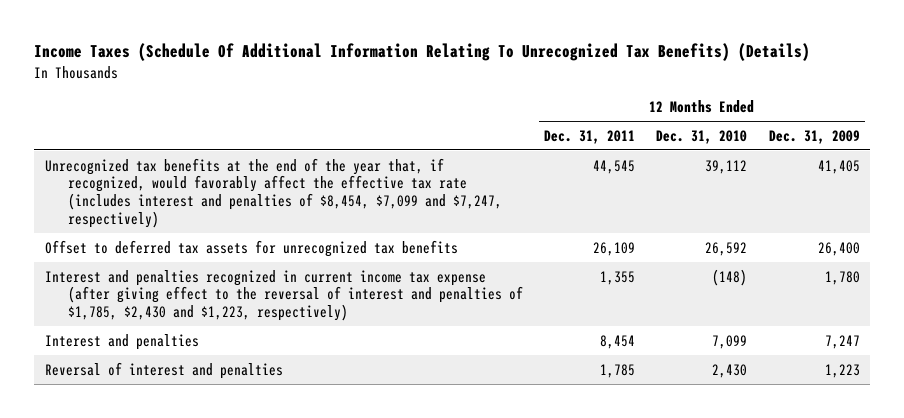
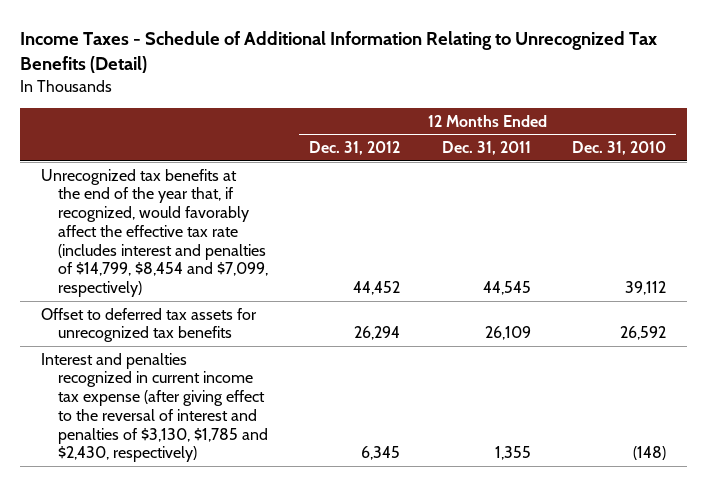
- Income Taxes (Schedule Of Additional Information Relating To Unrecognized Tax Benefits) (Details)
+ Income Taxes - Schedule of Additional Information Relating to Unrecognized Tax Benefits (Detail)
- | 12 Months Ended Dec. 31, 2011 | 12 Months Ended Dec. 31, 2010 | 12 Months Ended Dec. 31, 2009
+ | 12 Months Ended Dec. 31, 2012 | 12 Months Ended Dec. 31, 2011 | 12 Months Ended Dec. 31, 2010
- Unrecognized tax benefits at the end of the year that, if recognized, would favorably affect the effective tax rate (includes interest and penalties of $8,454, $7,099 and $7,247, respectively) | 44,545 | 39,112 | 41,405
+ Unrecognized tax benefits at the end of the year that, if recognized, would favorably affect the effective tax rate (includes interest and penalties of $14,799, $8,454 and $7,099, respectively) | 44,452 | 44,545 | 39,112
- Interest and penalties recognized in current income tax expense (after giving effect to the reversal of interest and penalties of $1,785, $2,430 and $1,223, respectively) | 1,355 | (148) | 1,780
- Interest and penalties | 8,454 | 7,099 | 7,247
- Reversal of interest and penalties | 1,785 | 2,430 | 1,223
+ Interest and penalties recognized in current income tax expense (after giving effect to the reversal of interest and penalties of $3,130, $1,785 and $2,430, respectively) | 6,345 | 1,355 | (148)

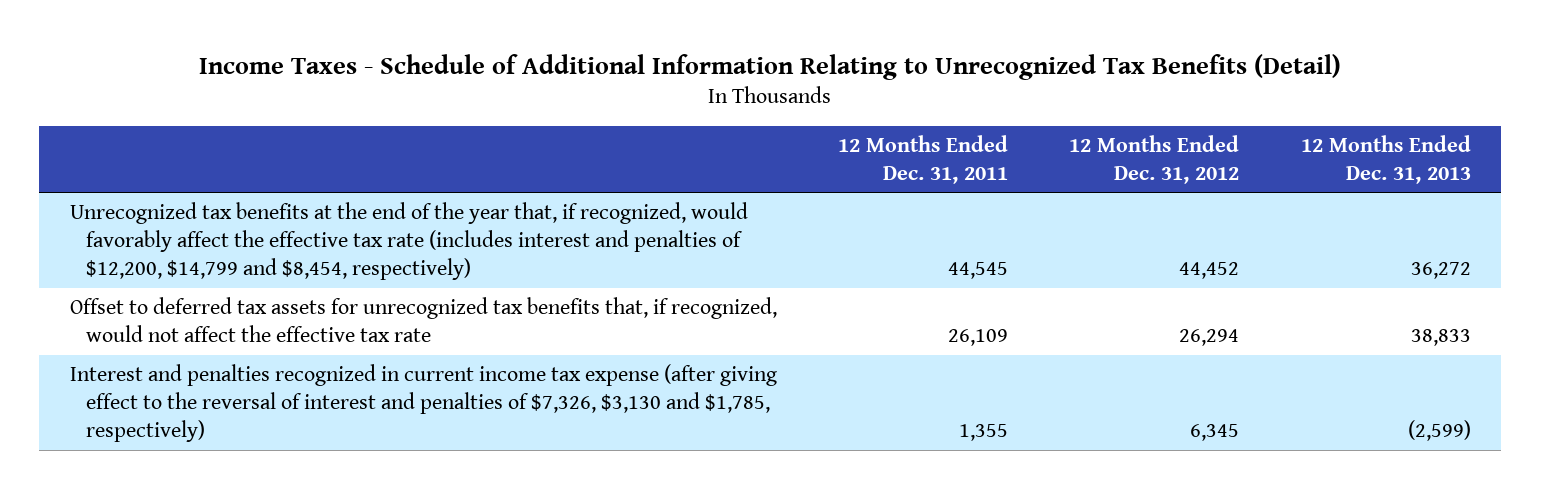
- | 12 Months Ended Dec. 31, 2012 | 12 Months Ended Dec. 31, 2011 | 12 Months Ended Dec. 31, 2010
+ | 12 Months Ended Dec. 31, 2011 | 12 Months Ended Dec. 31, 2012 | 12 Months Ended Dec. 31, 2013
- Unrecognized tax benefits at the end of the year that, if recognized, would favorably affect the effective tax rate (includes interest and penalties of $14,799, $8,454 and $7,099, respectively) | 44,452 | 44,545 | 39,112
- Offset to deferred tax assets for unrecognized tax benefits | 26,294 | 26,109 | 26,592
- Interest and penalties recognized in current income tax expense (after giving effect to the reversal of interest and penalties of $3,130, $1,785 and $2,430, respectively) | 6,345 | 1,355 | (148)
+ Unrecognized tax benefits at the end of the year that, if recognized, would favorably affect the effective tax rate (includes interest and penalties of $12,200, $14,799 and $8,454, respectively) | 44,545 | 44,452 | 36,272
+ Offset to deferred tax assets for unrecognized tax benefits that, if recognized, would not affect the effective tax rate | 26,109 | 26,294 | 38,833
+ Interest and penalties recognized in current income tax expense (after giving effect to the reversal of interest and penalties of $7,326, $3,130 and $1,785, respectively) | 1,355 | 6,345 | (2,599)

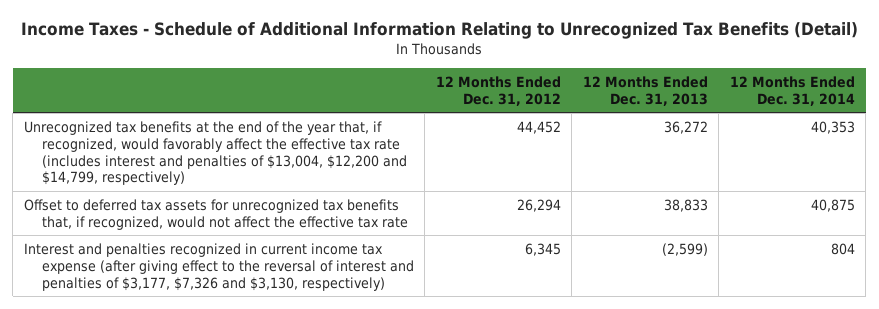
- | 12 Months Ended Dec. 31, 2011 | 12 Months Ended Dec. 31, 2012 | 12 Months Ended Dec. 31, 2013
+ | 12 Months Ended Dec. 31, 2012 | 12 Months Ended Dec. 31, 2013 | 12 Months Ended Dec. 31, 2014
- Unrecognized tax benefits at the end of the year that, if recognized, would favorably affect the effective tax rate (includes interest and penalties of $12,200, $14,799 and $8,454, respectively) | 44,545 | 44,452 | 36,272
+ Unrecognized tax benefits at the end of the year that, if recognized, would favorably affect the effective tax rate (includes interest and penalties of $13,004, $12,200 and $14,799, respectively) | 44,452 | 36,272 | 40,353
- Interest and penalties recognized in current income tax expense (after giving effect to the reversal of interest and penalties of $7,326, $3,130 and $1,785, respectively) | 1,355 | 6,345 | (2,599)
+ Interest and penalties recognized in current income tax expense (after giving effect to the reversal of interest and penalties of $3,177, $7,326 and $3,130, respectively) | 6,345 | (2,599) | 804

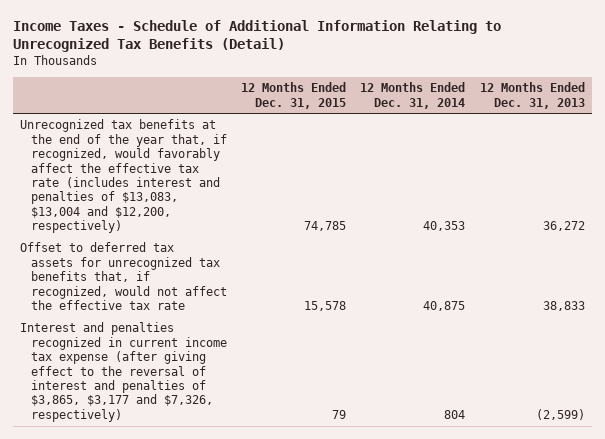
- | 12 Months Ended Dec. 31, 2012 | 12 Months Ended Dec. 31, 2013 | 12 Months Ended Dec. 31, 2014
+ | 12 Months Ended Dec. 31, 2015 | 12 Months Ended Dec. 31, 2014 | 12 Months Ended Dec. 31, 2013
- Unrecognized tax benefits at the end of the year that, if recognized, would favorably affect the effective tax rate (includes interest and penalties of $13,004, $12,200 and $14,799, respectively) | 44,452 | 36,272 | 40,353
+ Unrecognized tax benefits at the end of the year that, if recognized, would favorably affect the effective tax rate (includes interest and penalties of $13,083, $13,004 and $12,200, respectively) | 74,785 | 40,353 | 36,272
- Interest and penalties recognized in current income tax expense (after giving effect to the reversal of interest and penalties of $3,177, $7,326 and $3,130, respectively) | 6,345 | (2,599) | 804
+ Interest and penalties recognized in current income tax expense (after giving effect to the reversal of interest and penalties of $3,865, $3,177 and $7,326, respectively) | 79 | 804 | (2,599)

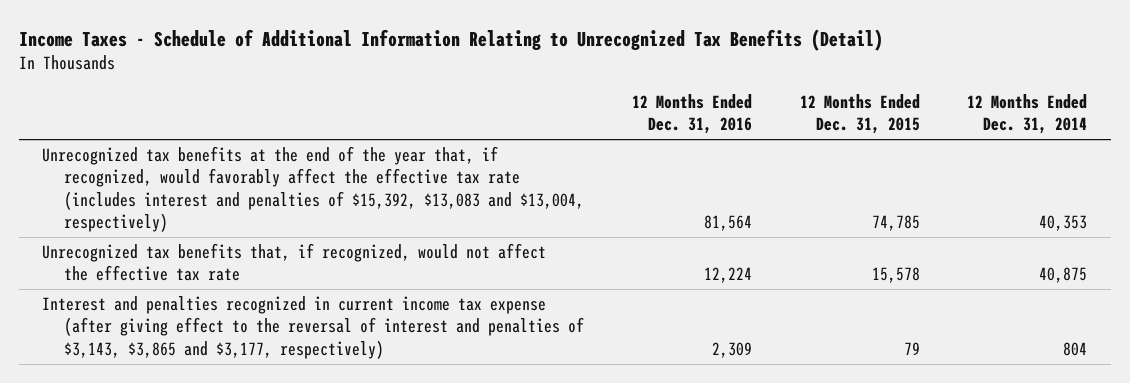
- | 12 Months Ended Dec. 31, 2015 | 12 Months Ended Dec. 31, 2014 | 12 Months Ended Dec. 31, 2013
+ | 12 Months Ended Dec. 31, 2016 | 12 Months Ended Dec. 31, 2015 | 12 Months Ended Dec. 31, 2014
- Unrecognized tax benefits at the end of the year that, if recognized, would favorably affect the effective tax rate (includes interest and penalties of $13,083, $13,004 and $12,200, respectively) | 74,785 | 40,353 | 36,272
- Offset to deferred tax assets for unrecognized tax benefits that, if recognized, would not affect the effective tax rate | 15,578 | 40,875 | 38,833
- Interest and penalties recognized in current income tax expense (after giving effect to the reversal of interest and penalties of $3,865, $3,177 and $7,326, respectively) | 79 | 804 | (2,599)
+ Unrecognized tax benefits at the end of the year that, if recognized, would favorably affect the effective tax rate (includes interest and penalties of $15,392, $13,083 and $13,004, respectively) | 81,564 | 74,785 | 40,353
+ Unrecognized tax benefits that, if recognized, would not affect the effective tax rate | 12,224 | 15,578 | 40,875
+ Interest and penalties recognized in current income tax expense (after giving effect to the reversal of interest and penalties of $3,143, $3,865 and $3,177, respectively) | 2,309 | 79 | 804

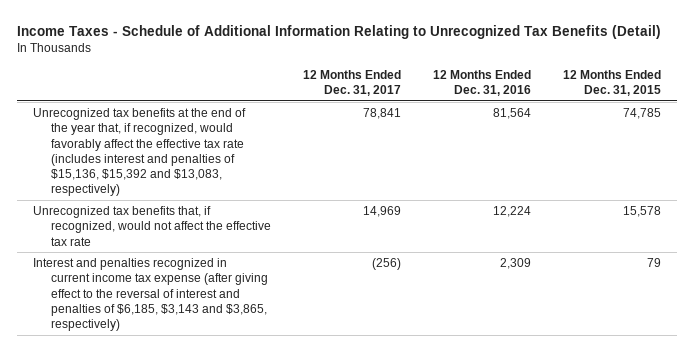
- | 12 Months Ended Dec. 31, 2016 | 12 Months Ended Dec. 31, 2015 | 12 Months Ended Dec. 31, 2014
+ | 12 Months Ended Dec. 31, 2017 | 12 Months Ended Dec. 31, 2016 | 12 Months Ended Dec. 31, 2015
- Unrecognized tax benefits at the end of the year that, if recognized, would favorably affect the effective tax rate (includes interest and penalties of $15,392, $13,083 and $13,004, respectively) | 81,564 | 74,785 | 40,353
+ Unrecognized tax benefits at the end of the year that, if recognized, would favorably affect the effective tax rate (includes interest and penalties of $15,136, $15,392 and $13,083, respectively) | 78,841 | 81,564 | 74,785
- Interest and penalties recognized in current income tax expense (after giving effect to the reversal of interest and penalties of $3,143, $3,865 and $3,177, respectively) | 2,309 | 79 | 804
+ Interest and penalties recognized in current income tax expense (after giving effect to the reversal of interest and penalties of $6,185, $3,143 and $3,865, respectively) | (256) | 2,309 | 79

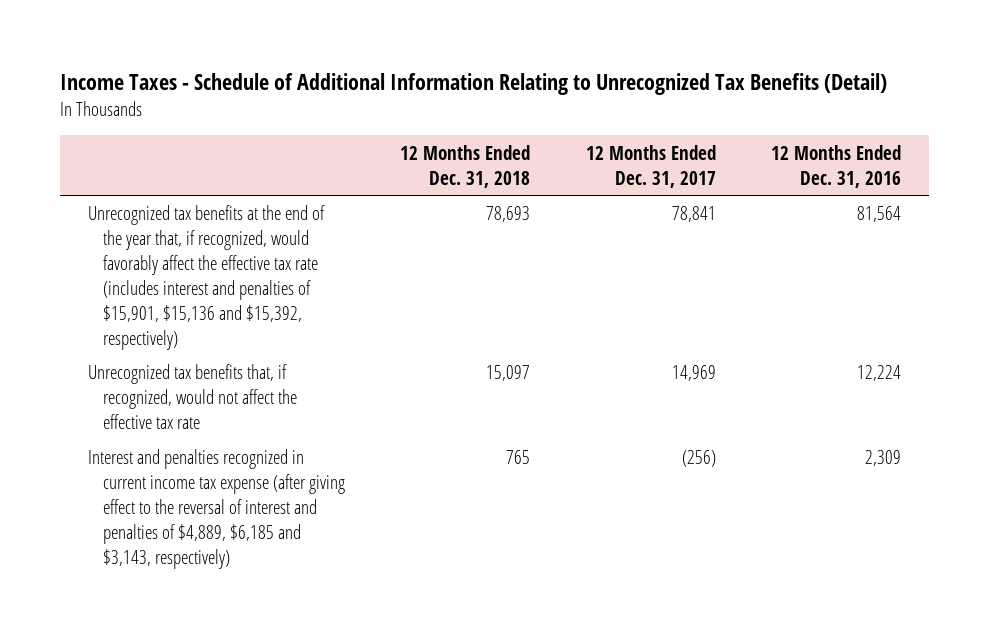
- | 12 Months Ended Dec. 31, 2017 | 12 Months Ended Dec. 31, 2016 | 12 Months Ended Dec. 31, 2015
+ | 12 Months Ended Dec. 31, 2018 | 12 Months Ended Dec. 31, 2017 | 12 Months Ended Dec. 31, 2016
- Unrecognized tax benefits at the end of the year that, if recognized, would favorably affect the effective tax rate (includes interest and penalties of $15,136, $15,392 and $13,083, respectively) | 78,841 | 81,564 | 74,785
+ Unrecognized tax benefits at the end of the year that, if recognized, would favorably affect the effective tax rate (includes interest and penalties of $15,901, $15,136 and $15,392, respectively) | 78,693 | 78,841 | 81,564
- Interest and penalties recognized in current income tax expense (after giving effect to the reversal of interest and penalties of $6,185, $3,143 and $3,865, respectively) | (256) | 2,309 | 79
+ Interest and penalties recognized in current income tax expense (after giving effect to the reversal of interest and penalties of $4,889, $6,185 and $3,143, respectively) | 765 | (256) | 2,309

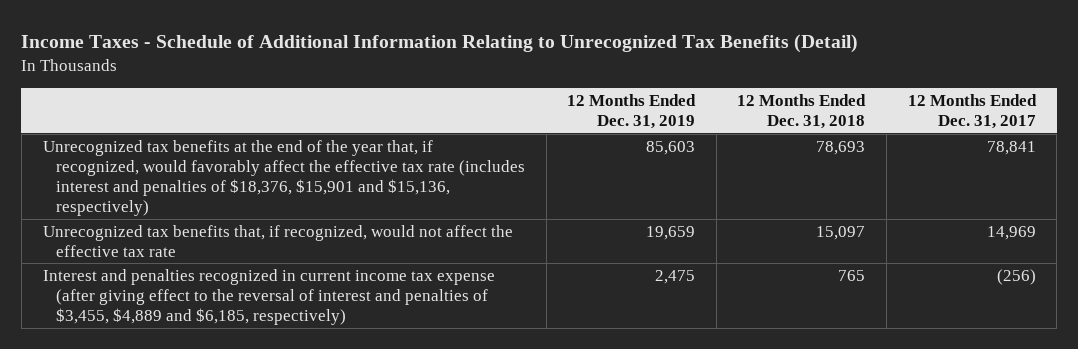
- | 12 Months Ended Dec. 31, 2018 | 12 Months Ended Dec. 31, 2017 | 12 Months Ended Dec. 31, 2016
+ | 12 Months Ended Dec. 31, 2019 | 12 Months Ended Dec. 31, 2018 | 12 Months Ended Dec. 31, 2017
- Unrecognized tax benefits at the end of the year that, if recognized, would favorably affect the effective tax rate (includes interest and penalties of $15,901, $15,136 and $15,392, respectively) | 78,693 | 78,841 | 81,564
+ Unrecognized tax benefits at the end of the year that, if recognized, would favorably affect the effective tax rate (includes interest and penalties of $18,376, $15,901 and $15,136, respectively) | 85,603 | 78,693 | 78,841
- Interest and penalties recognized in current income tax expense (after giving effect to the reversal of interest and penalties of $4,889, $6,185 and $3,143, respectively) | 765 | (256) | 2,309
+ Interest and penalties recognized in current income tax expense (after giving effect to the reversal of interest and penalties of $3,455, $4,889 and $6,185, respectively) | 2,475 | 765 | (256)

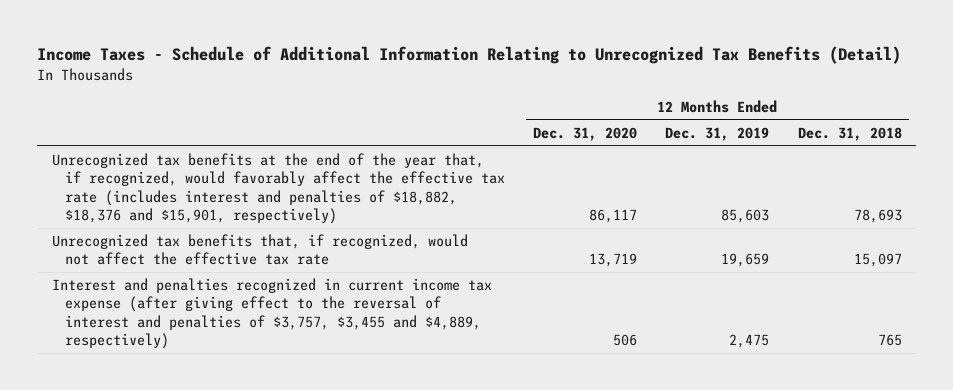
- | 12 Months Ended Dec. 31, 2019 | 12 Months Ended Dec. 31, 2018 | 12 Months Ended Dec. 31, 2017
+ | 12 Months Ended Dec. 31, 2020 | 12 Months Ended Dec. 31, 2019 | 12 Months Ended Dec. 31, 2018
- Unrecognized tax benefits at the end of the year that, if recognized, would favorably affect the effective tax rate (includes interest and penalties of $18,376, $15,901 and $15,136, respectively) | 85,603 | 78,693 | 78,841
+ Unrecognized tax benefits at the end of the year that, if recognized, would favorably affect the effective tax rate (includes interest and penalties of $18,882, $18,376 and $15,901, respectively) | 86,117 | 85,603 | 78,693
- Interest and penalties recognized in current income tax expense (after giving effect to the reversal of interest and penalties of $3,455, $4,889 and $6,185, respectively) | 2,475 | 765 | (256)
+ Interest and penalties recognized in current income tax expense (after giving effect to the reversal of interest and penalties of $3,757, $3,455 and $4,889, respectively) | 506 | 2,475 | 765

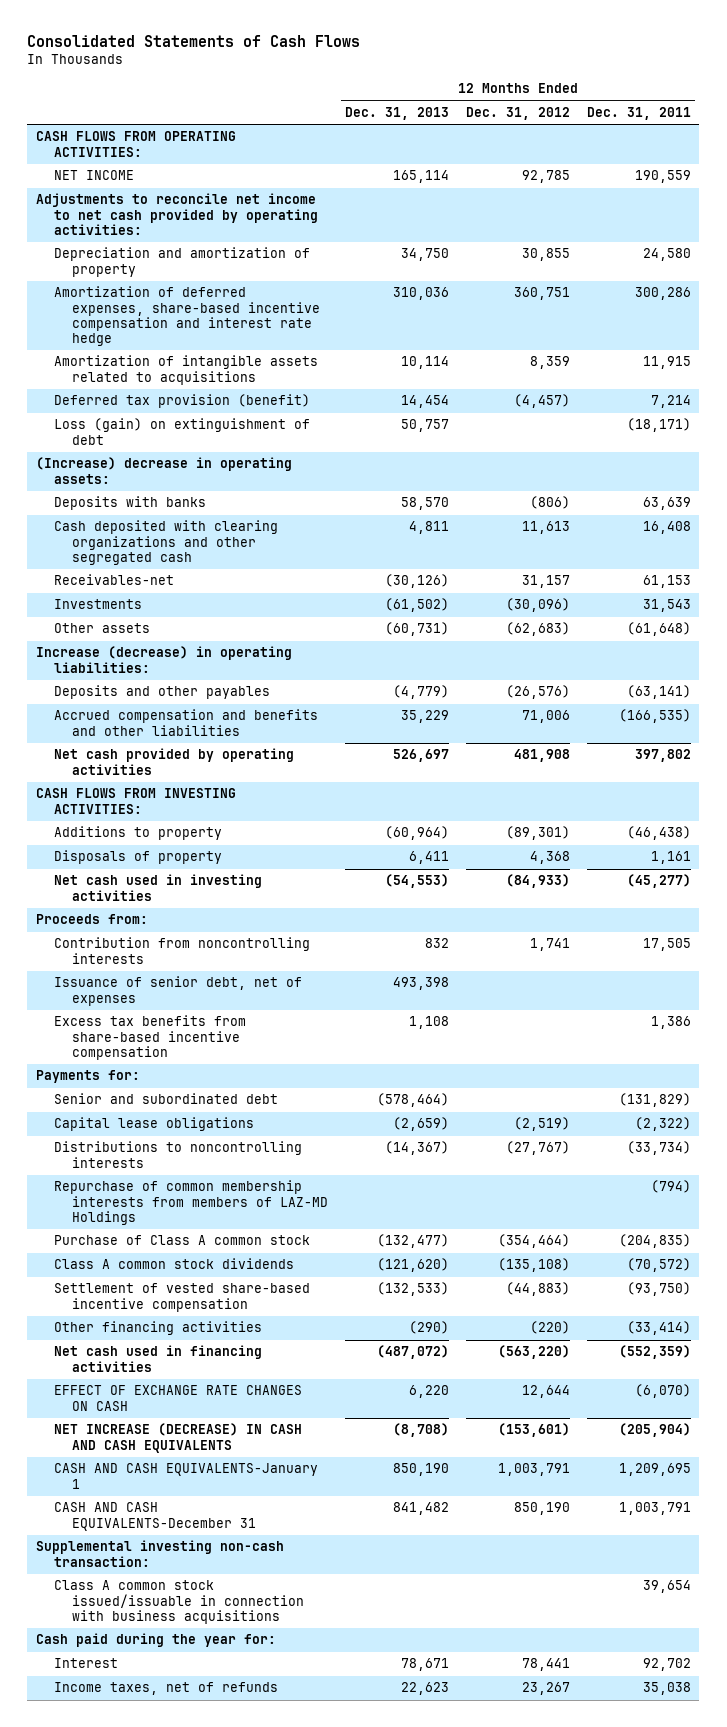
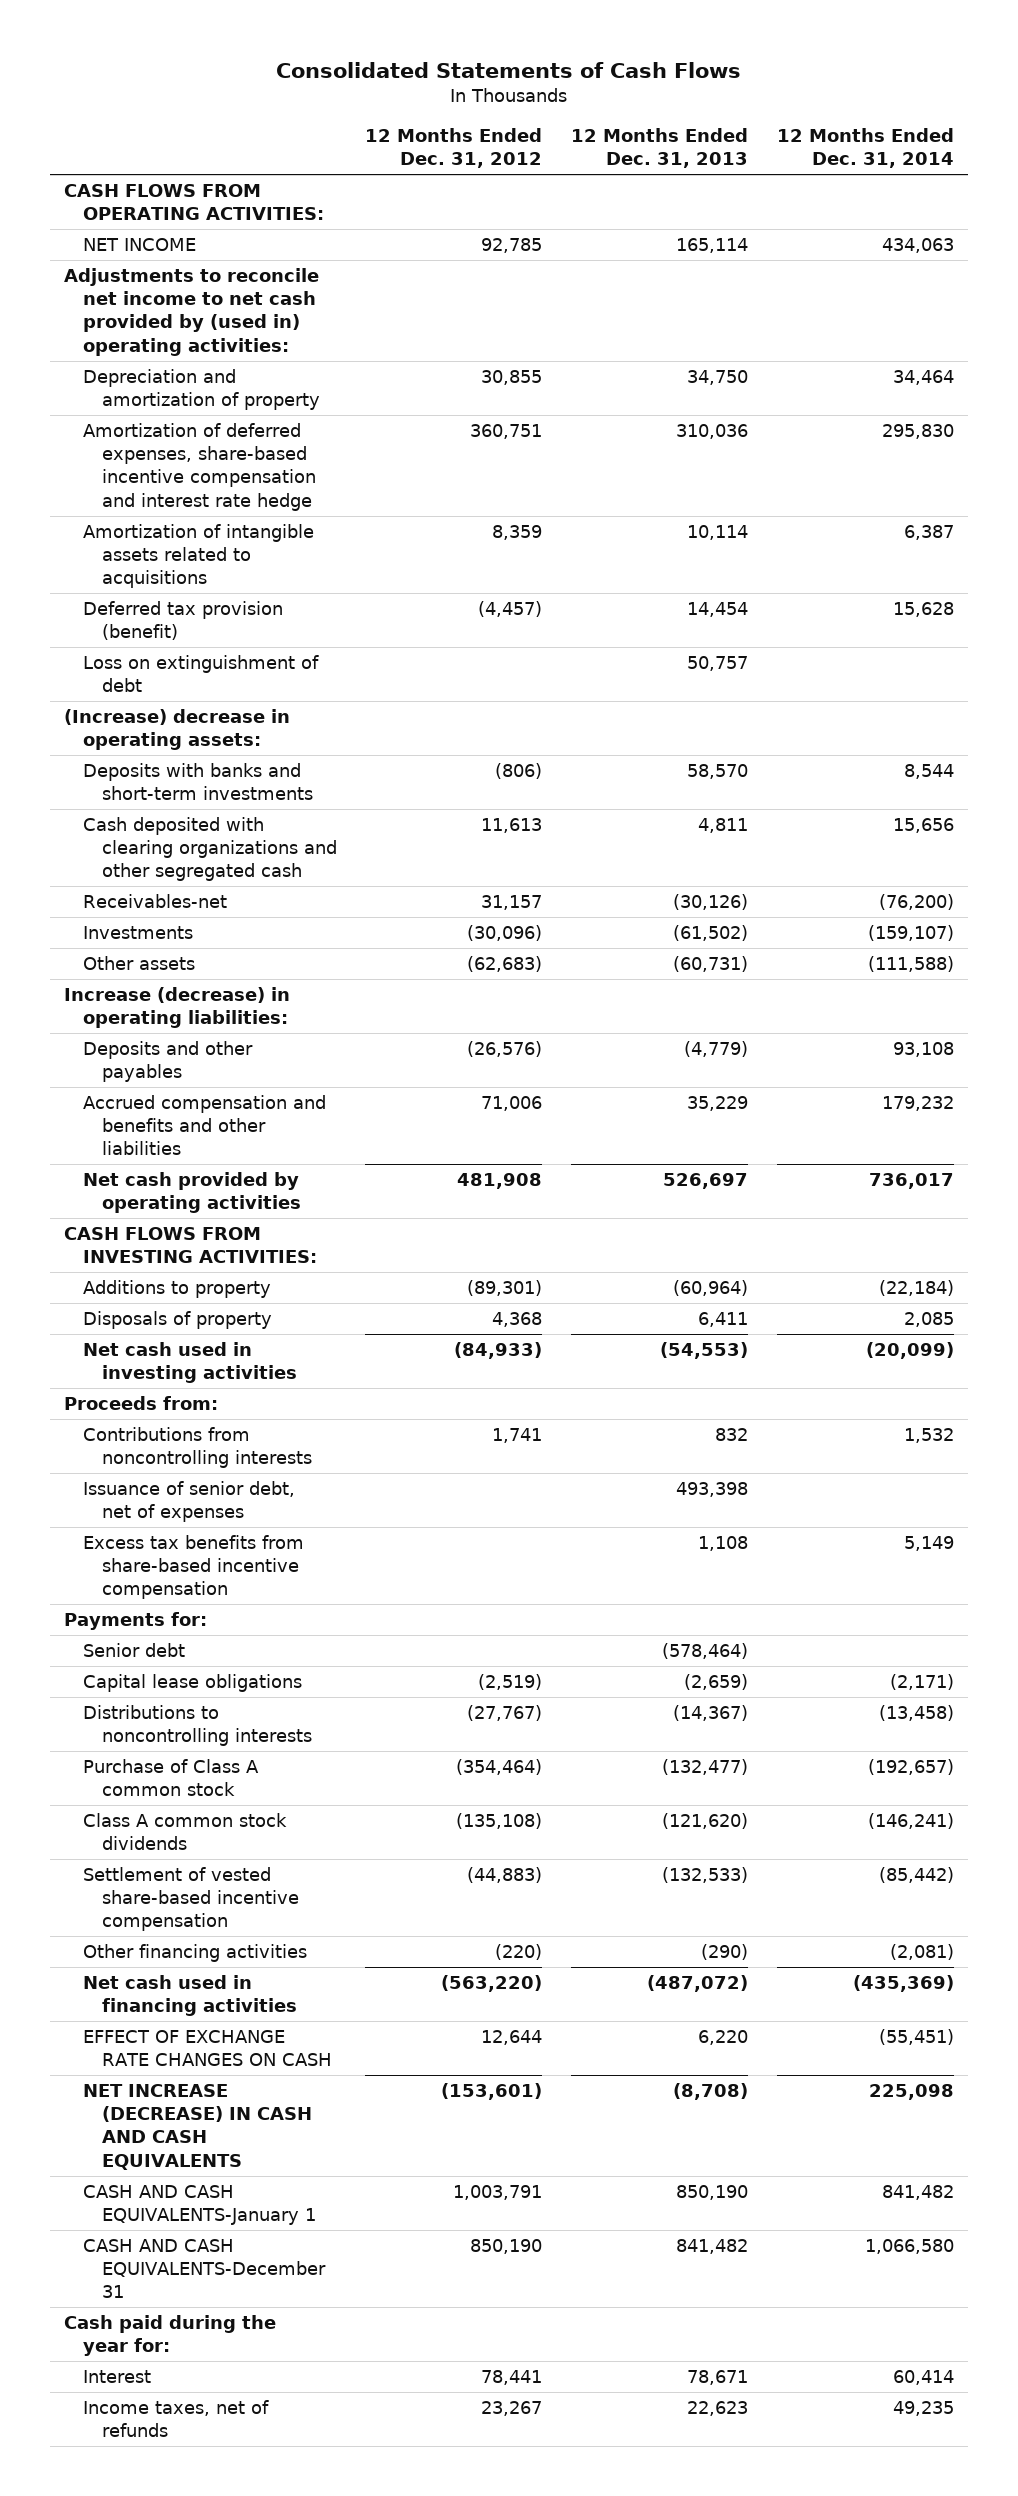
- | 12 Months Ended Dec. 31, 2013 | 12 Months Ended Dec. 31, 2012 | 12 Months Ended Dec. 31, 2011
+ | 12 Months Ended Dec. 31, 2012 | 12 Months Ended Dec. 31, 2013 | 12 Months Ended Dec. 31, 2014
- Adjustments to reconcile net income to net cash provided by operating activities:
+ Adjustments to reconcile net income to net cash provided by (used in) operating activities:
- Loss (gain) on extinguishment of debt | 50,757 | | (18,171)
+ Loss on extinguishment of debt | | 50,757 |
- Deposits with banks | 58,570 | (806) | 63,639
+ Deposits with banks and short-term investments | (806) | 58,570 | 8,544
- Contribution from noncontrolling interests | 832 | 1,741 | 17,505
+ Contributions from noncontrolling interests | 1,741 | 832 | 1,532
- Senior and subordinated debt | (578,464) | | (131,829)
+ Senior debt | | (578,464) |
- Repurchase of common membership interests from members of LAZ-MD Holdings | | | (794)
- Supplemental investing non-cash transaction:
- Class A common stock issued/issuable in connection with business acquisitions | | | 39,654

